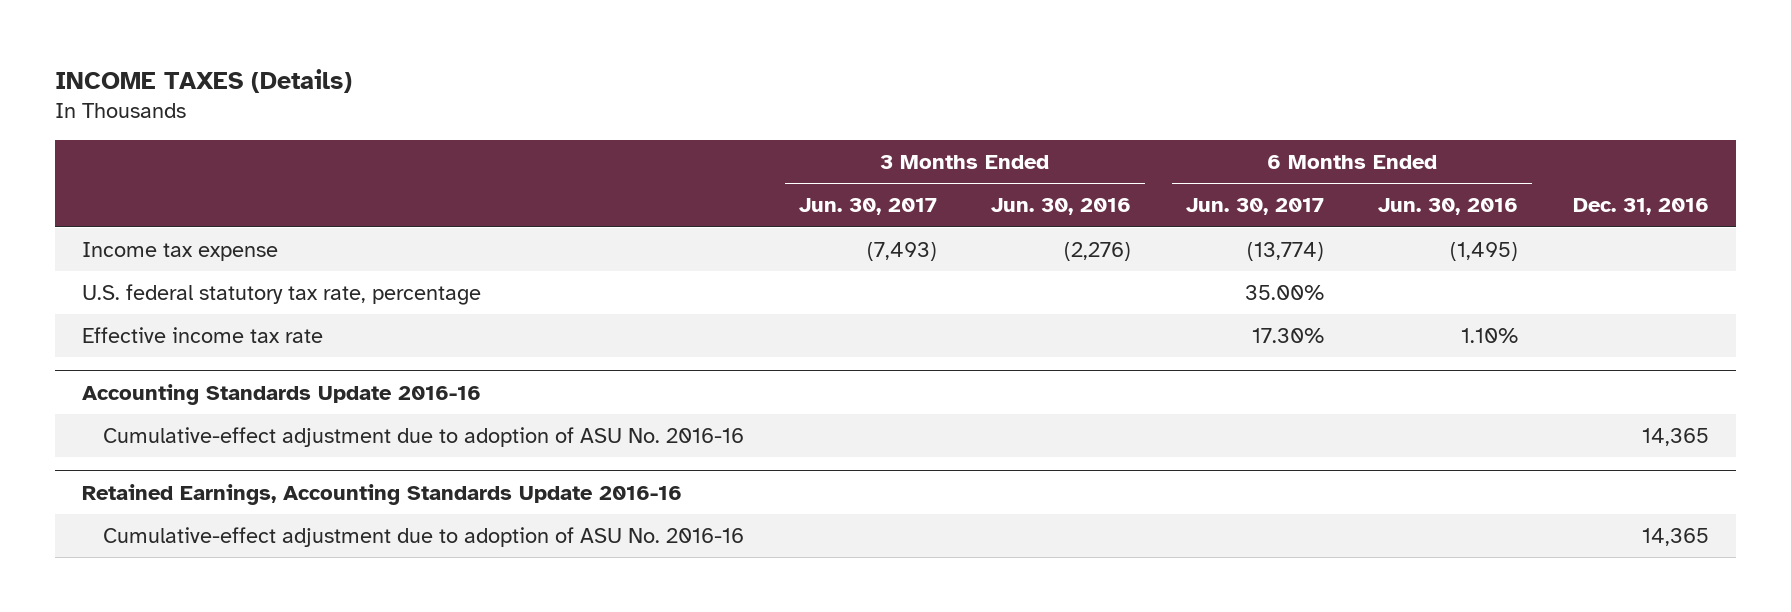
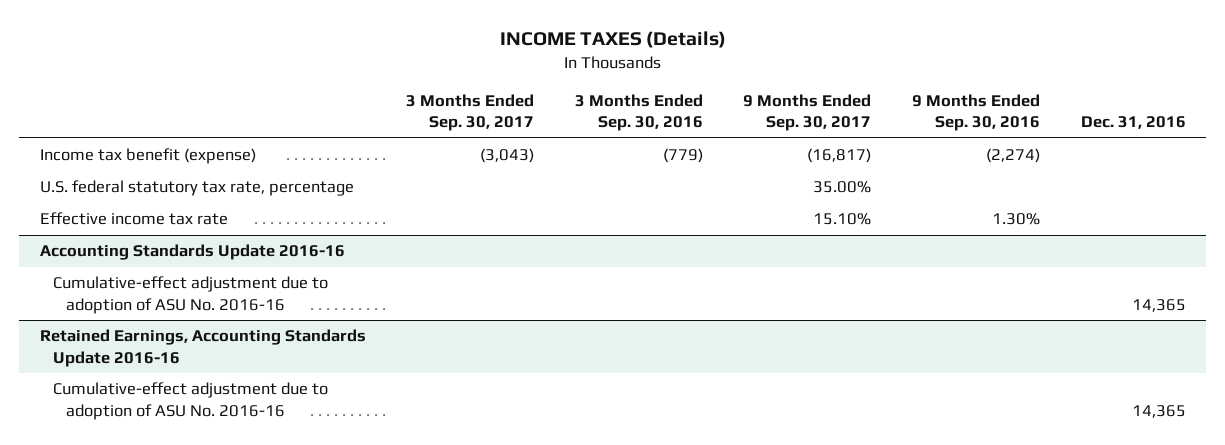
- | 3 Months Ended Jun. 30, 2017 | 3 Months Ended Jun. 30, 2016 | 6 Months Ended Jun. 30, 2017 | 6 Months Ended Jun. 30, 2016 | Dec. 31, 2016
+ | 3 Months Ended Sep. 30, 2017 | 3 Months Ended Sep. 30, 2016 | 9 Months Ended Sep. 30, 2017 | 9 Months Ended Sep. 30, 2016 | Dec. 31, 2016
- Income tax expense | (7,493) | (2,276) | (13,774) | (1,495) |
+ Income tax benefit (expense) | (3,043) | (779) | (16,817) | (2,274) |

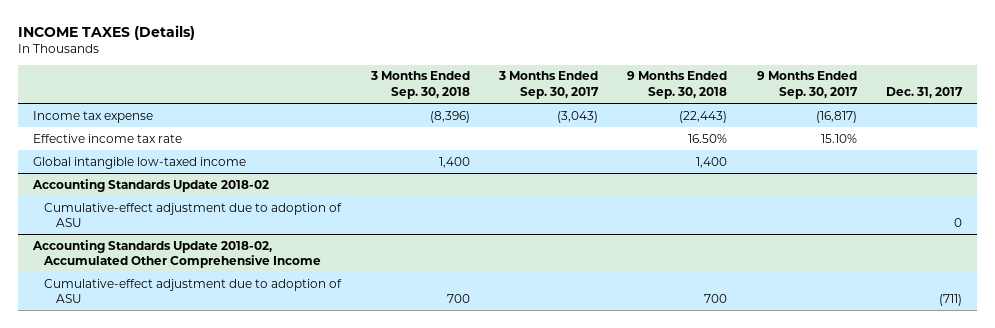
- | 3 Months Ended Sep. 30, 2017 | 3 Months Ended Sep. 30, 2016 | 9 Months Ended Sep. 30, 2017 | 9 Months Ended Sep. 30, 2016 | Dec. 31, 2016
+ | 3 Months Ended Sep. 30, 2018 | 3 Months Ended Sep. 30, 2017 | 9 Months Ended Sep. 30, 2018 | 9 Months Ended Sep. 30, 2017 | Dec. 31, 2017
- Income tax benefit (expense) | (3,043) | (779) | (16,817) | (2,274) |
- U.S. federal statutory tax rate, percentage | | | 35.00% | |
+ Income tax expense | (8,396) | (3,043) | (22,443) | (16,817) |
- Accounting Standards Update 2016-16
- Cumulative-effect adjustment due to adoption of ASU No. 2016-16 | | | | | 14,365
- Retained Earnings, Accounting Standards Update 2016-16
- Cumulative-effect adjustment due to adoption of ASU No. 2016-16 | | | | | 14,365
+ Global intangible low-taxed income | 1,400 | | 1,400 | |
+ Accounting Standards Update 2018-02
+ Cumulative-effect adjustment due to adoption of ASU | | | | | 0
+ Accounting Standards Update 2018-02, Accumulated Other Comprehensive Income
+ Cumulative-effect adjustment due to adoption of ASU | 700 | | 700 | | (711)

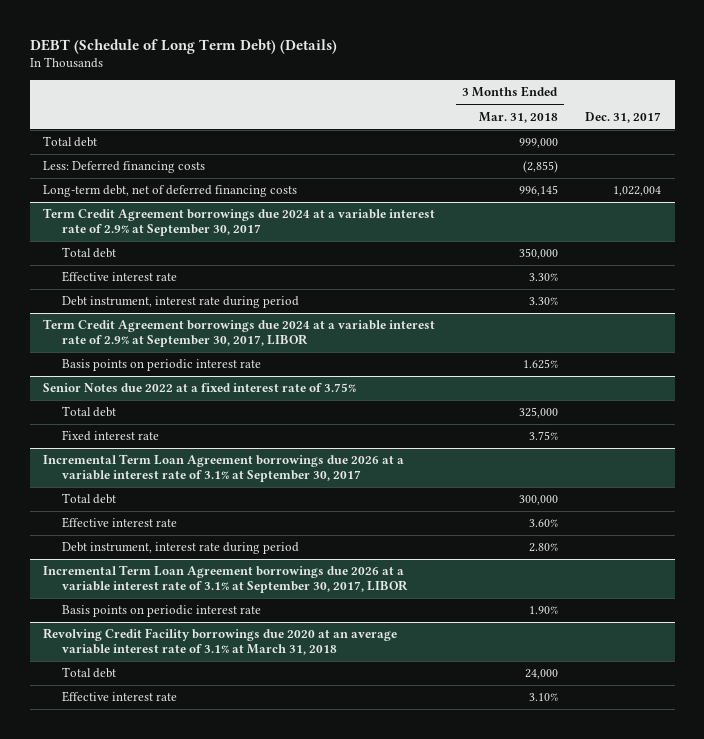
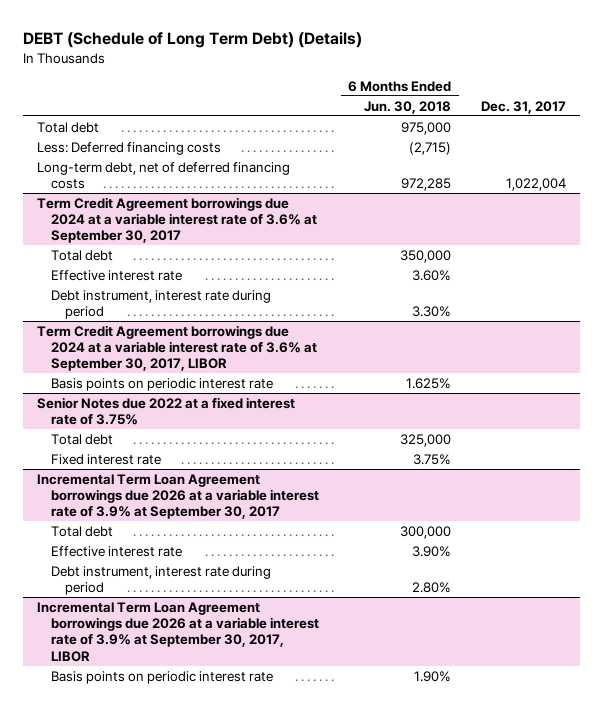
- | 3 Months Ended Mar. 31, 2018 | Dec. 31, 2017
+ | 6 Months Ended Jun. 30, 2018 | Dec. 31, 2017
- Term Credit Agreement borrowings due 2024 at a variable interest rate of 2.9% at September 30, 2017
+ Term Credit Agreement borrowings due 2024 at a variable interest rate of 3.6% at September 30, 2017
- Term Credit Agreement borrowings due 2024 at a variable interest rate of 2.9% at September 30, 2017, LIBOR
+ Term Credit Agreement borrowings due 2024 at a variable interest rate of 3.6% at September 30, 2017, LIBOR
- Incremental Term Loan Agreement borrowings due 2026 at a variable interest rate of 3.1% at September 30, 2017
+ Incremental Term Loan Agreement borrowings due 2026 at a variable interest rate of 3.9% at September 30, 2017
- Incremental Term Loan Agreement borrowings due 2026 at a variable interest rate of 3.1% at September 30, 2017, LIBOR
+ Incremental Term Loan Agreement borrowings due 2026 at a variable interest rate of 3.9% at September 30, 2017, LIBOR
- Revolving Credit Facility borrowings due 2020 at an average variable interest rate of 3.1% at March 31, 2018
- Total debt | 24,000 |
- Effective interest rate | 3.10% |

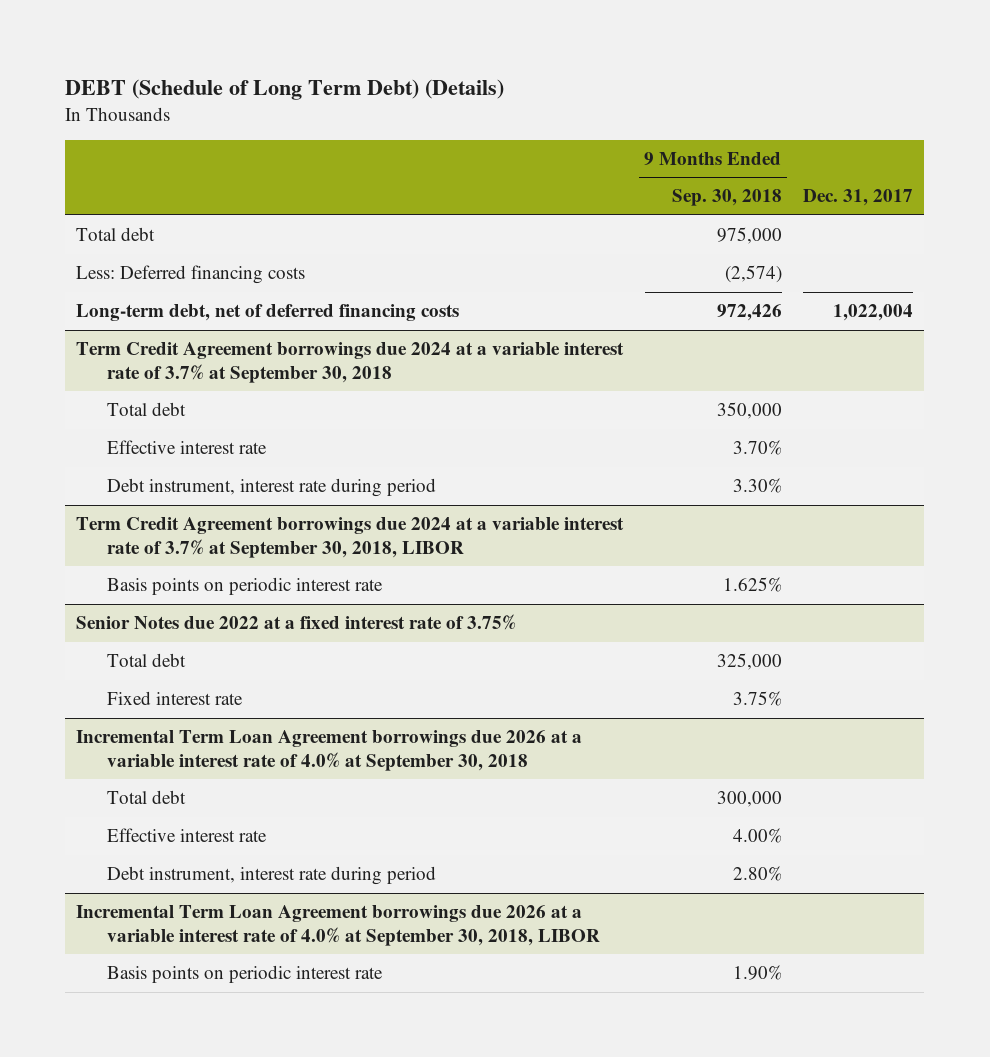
- | 6 Months Ended Jun. 30, 2018 | Dec. 31, 2017
+ | 9 Months Ended Sep. 30, 2018 | Dec. 31, 2017
- Term Credit Agreement borrowings due 2024 at a variable interest rate of 3.6% at September 30, 2017
+ Term Credit Agreement borrowings due 2024 at a variable interest rate of 3.7% at September 30, 2018
- Term Credit Agreement borrowings due 2024 at a variable interest rate of 3.6% at September 30, 2017, LIBOR
+ Term Credit Agreement borrowings due 2024 at a variable interest rate of 3.7% at September 30, 2018, LIBOR
- Incremental Term Loan Agreement borrowings due 2026 at a variable interest rate of 3.9% at September 30, 2017
+ Incremental Term Loan Agreement borrowings due 2026 at a variable interest rate of 4.0% at September 30, 2018
- Incremental Term Loan Agreement borrowings due 2026 at a variable interest rate of 3.9% at September 30, 2017, LIBOR
+ Incremental Term Loan Agreement borrowings due 2026 at a variable interest rate of 4.0% at September 30, 2018, LIBOR

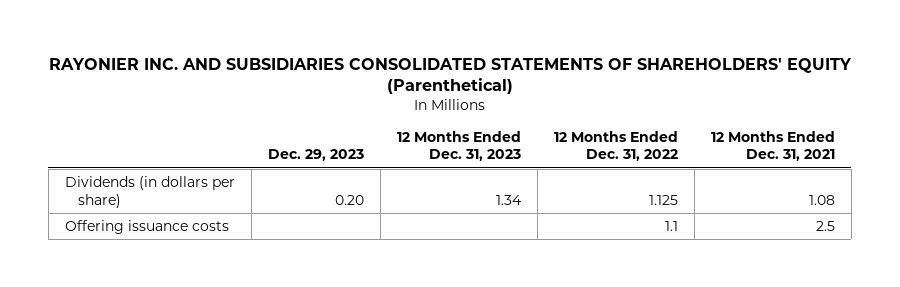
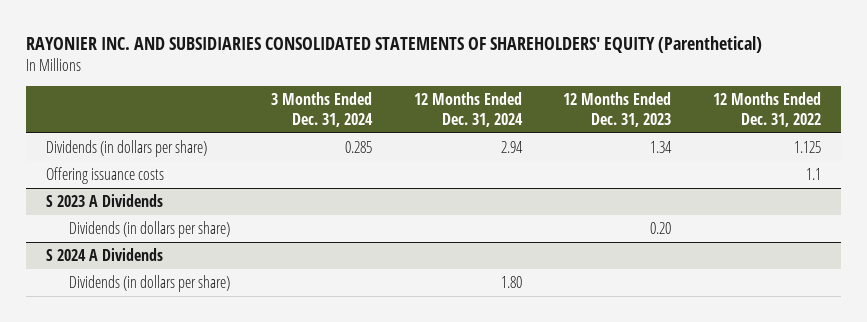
- | Dec. 29, 2023 | 12 Months Ended Dec. 31, 2023 | 12 Months Ended Dec. 31, 2022 | 12 Months Ended Dec. 31, 2021
+ | 3 Months Ended Dec. 31, 2024 | 12 Months Ended Dec. 31, 2024 | 12 Months Ended Dec. 31, 2023 | 12 Months Ended Dec. 31, 2022
+ S 2023 A Dividends
+ Dividends (in dollars per share) | | | 0.20 |
+ S 2024 A Dividends
+ Dividends (in dollars per share) | | 1.80 | |

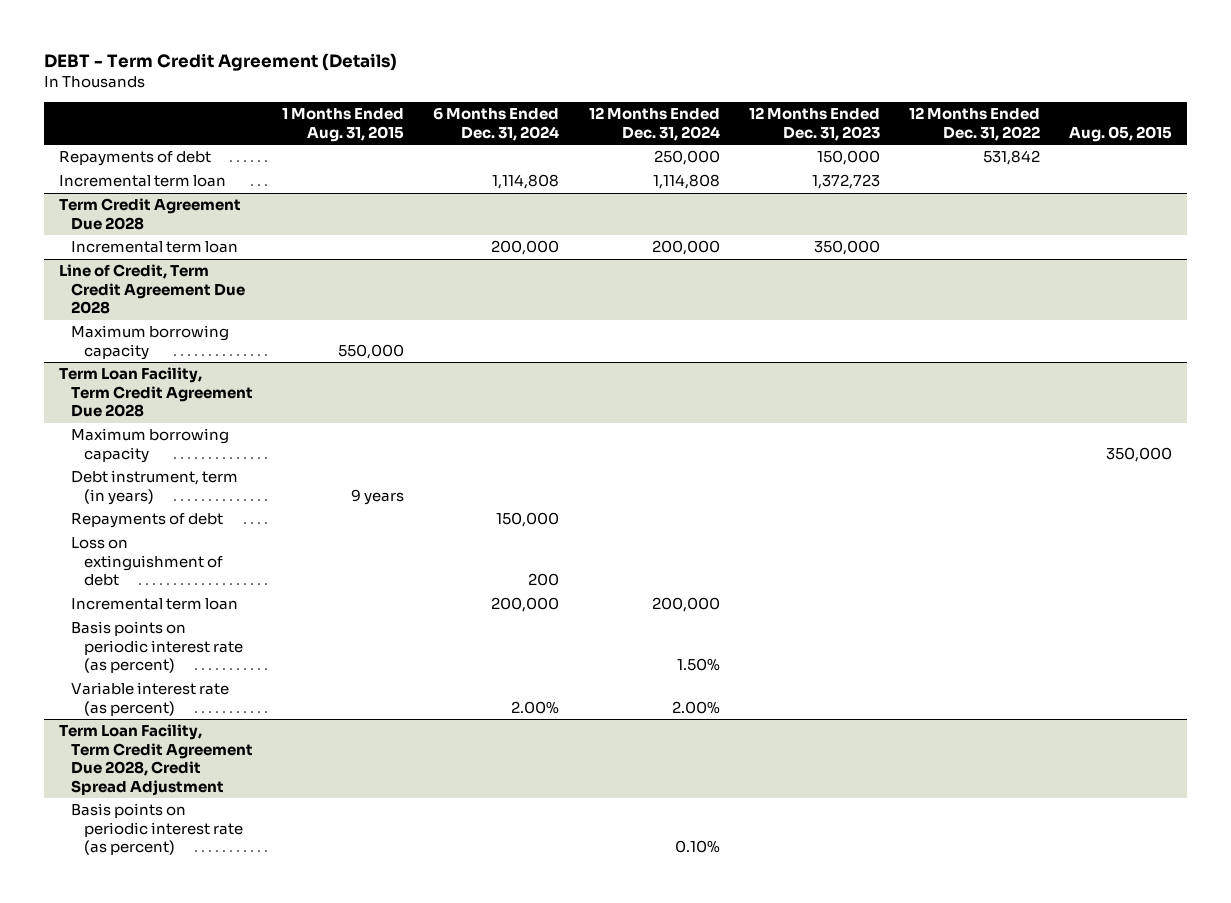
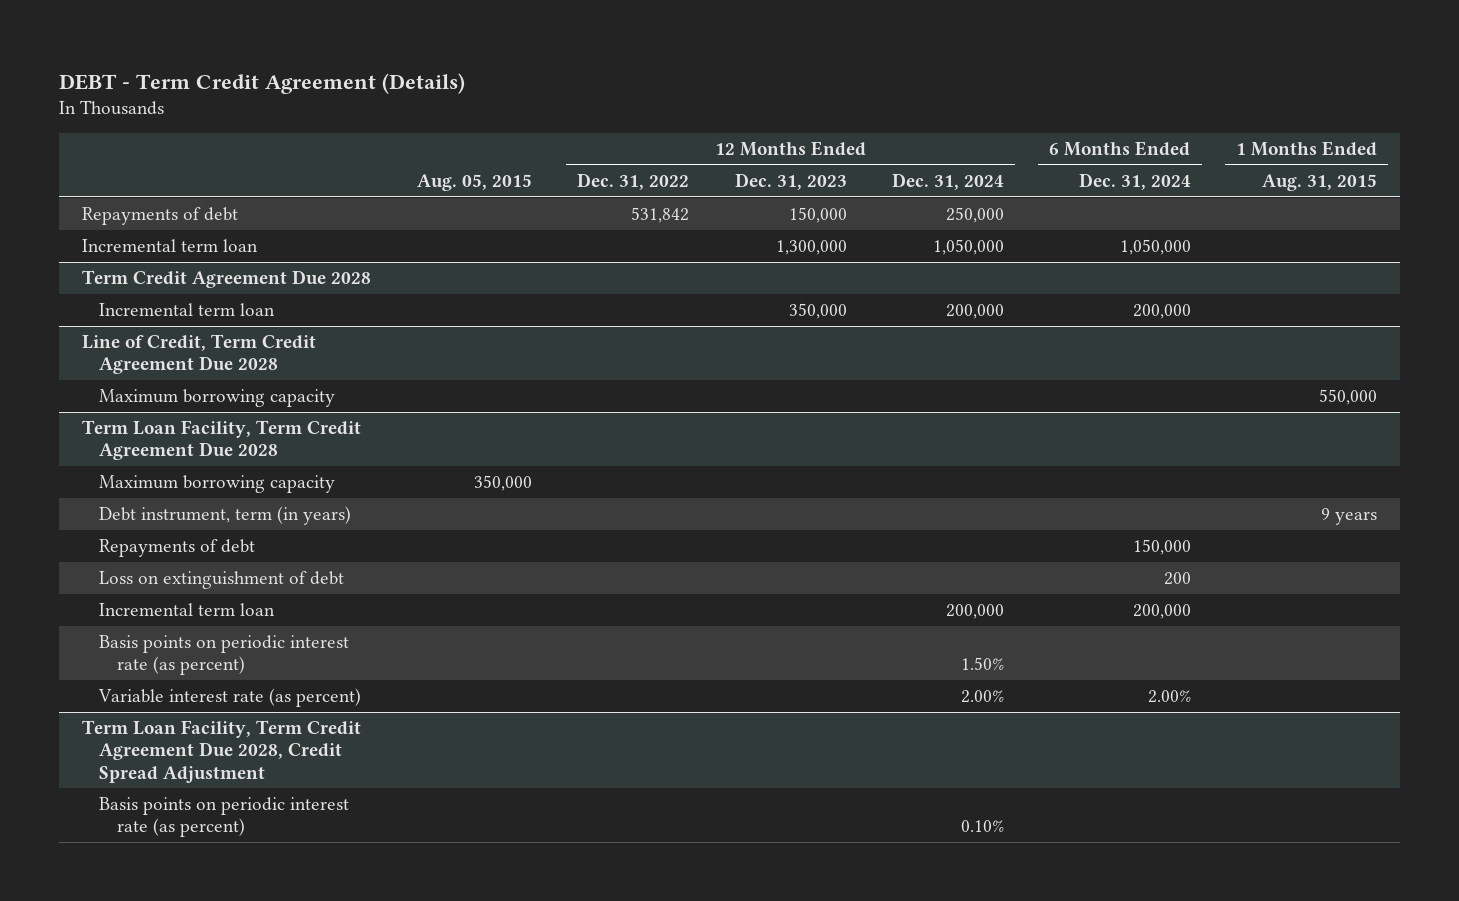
- | 1 Months Ended Aug. 31, 2015 | 6 Months Ended Dec. 31, 2024 | 12 Months Ended Dec. 31, 2024 | 12 Months Ended Dec. 31, 2023 | 12 Months Ended Dec. 31, 2022 | Aug. 05, 2015
+ | Aug. 05, 2015 | 12 Months Ended Dec. 31, 2022 | 12 Months Ended Dec. 31, 2023 | 12 Months Ended Dec. 31, 2024 | 6 Months Ended Dec. 31, 2024 | 1 Months Ended Aug. 31, 2015
- Incremental term loan | | 1,114,808 | 1,114,808 | 1,372,723 | |
+ Incremental term loan | | | 1,300,000 | 1,050,000 | 1,050,000 |

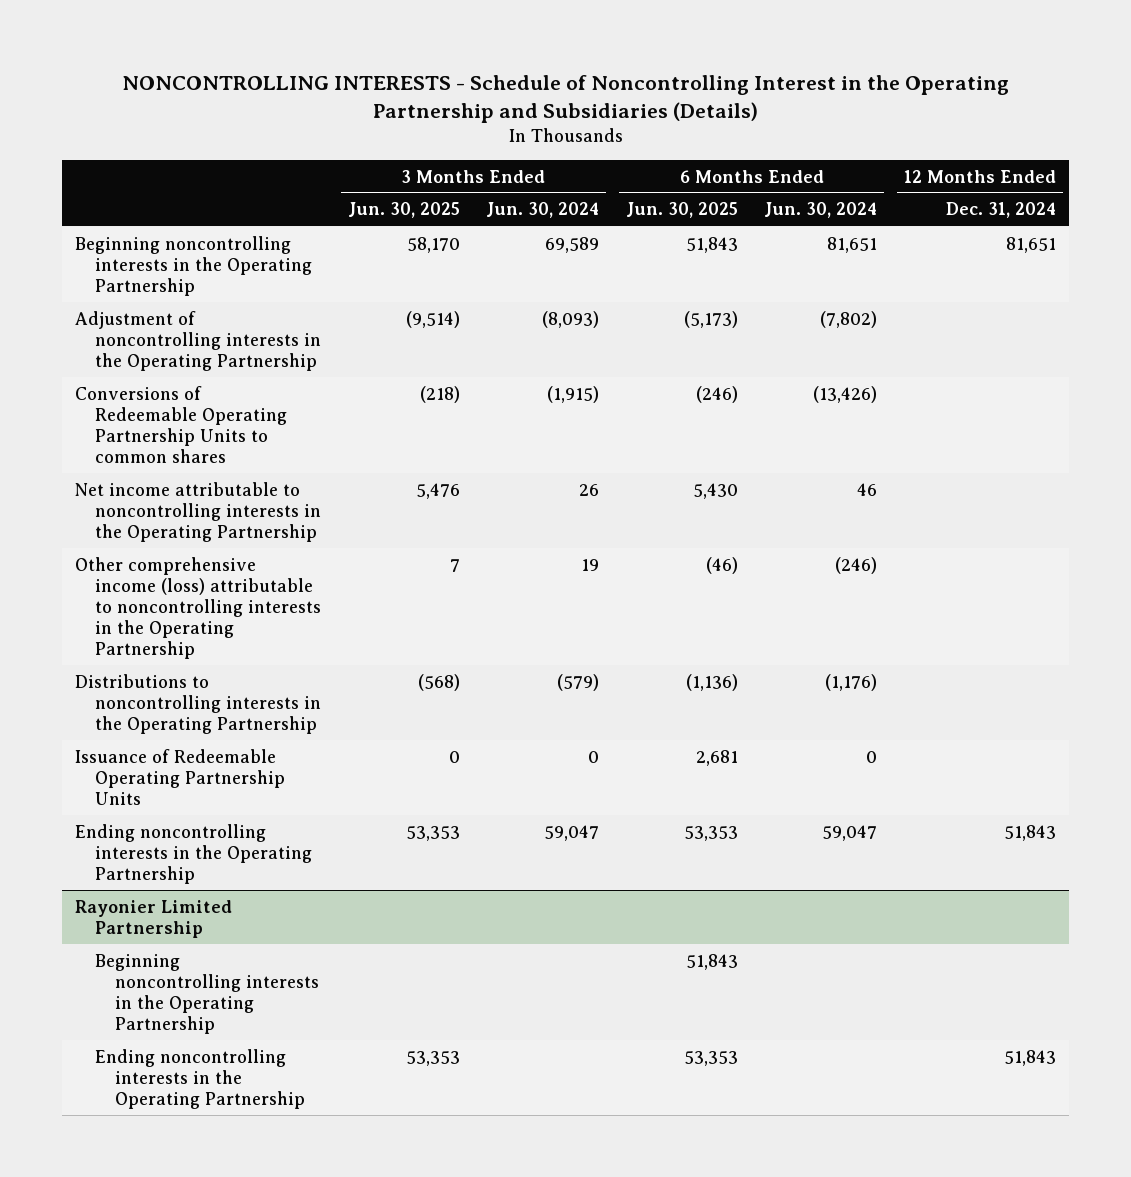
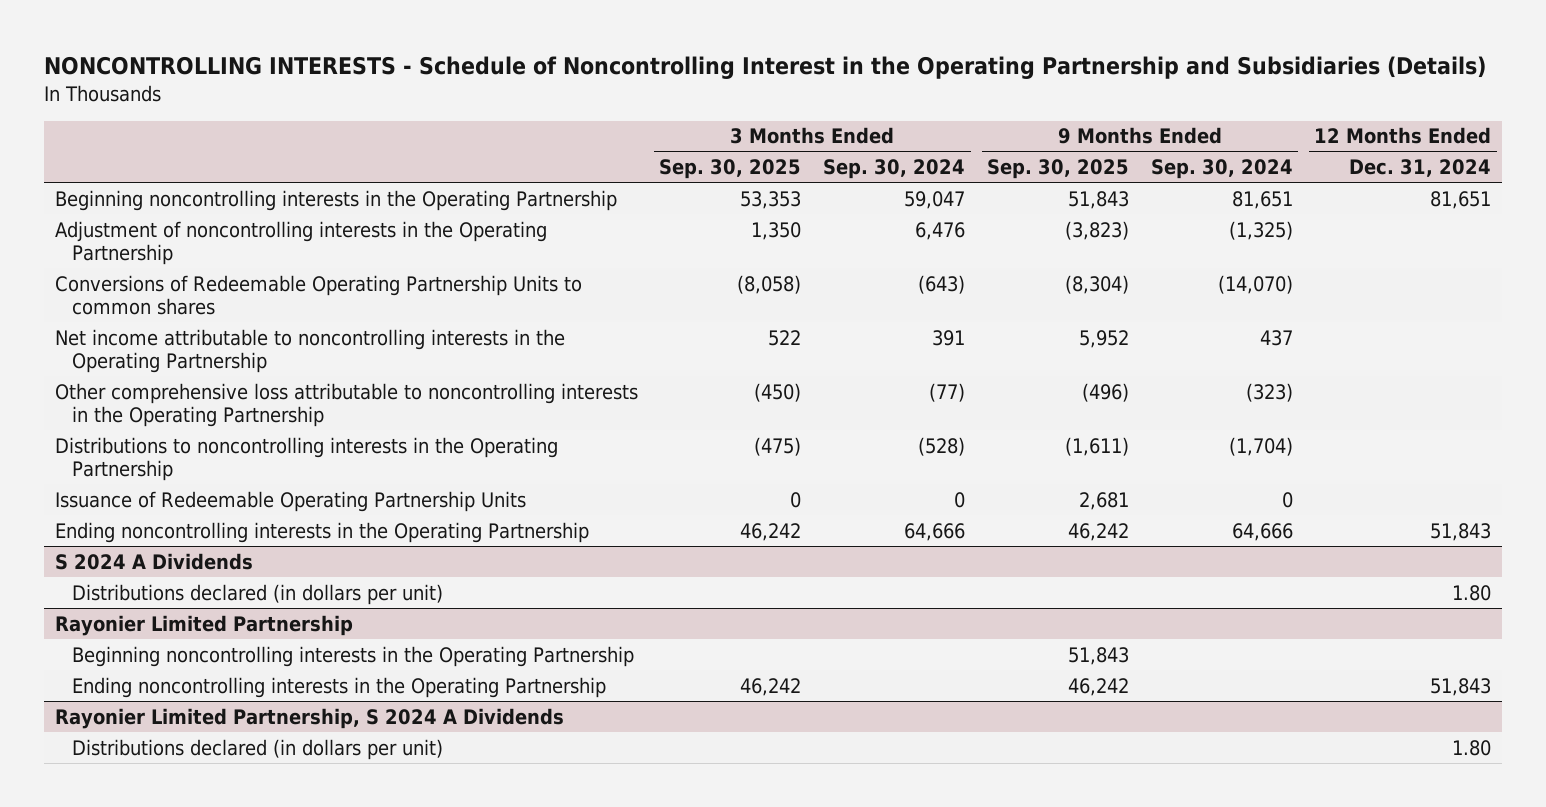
- | 3 Months Ended Jun. 30, 2025 | 3 Months Ended Jun. 30, 2024 | 6 Months Ended Jun. 30, 2025 | 6 Months Ended Jun. 30, 2024 | 12 Months Ended Dec. 31, 2024
+ | 3 Months Ended Sep. 30, 2025 | 3 Months Ended Sep. 30, 2024 | 9 Months Ended Sep. 30, 2025 | 9 Months Ended Sep. 30, 2024 | 12 Months Ended Dec. 31, 2024
- Other comprehensive income (loss) attributable to noncontrolling interests in the Operating Partnership | 7 | 19 | (46) | (246) |
+ Other comprehensive loss attributable to noncontrolling interests in the Operating Partnership | (450) | (77) | (496) | (323) |
+ S 2024 A Dividends
+ Distributions declared (in dollars per unit) | | | | | 1.80
+ Rayonier Limited Partnership, S 2024 A Dividends
+ Distributions declared (in dollars per unit) | | | | | 1.80

